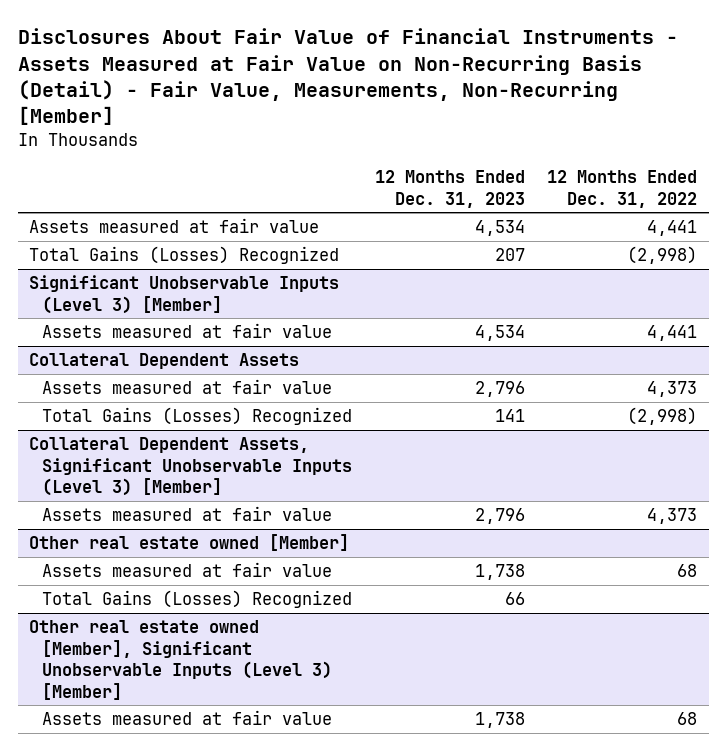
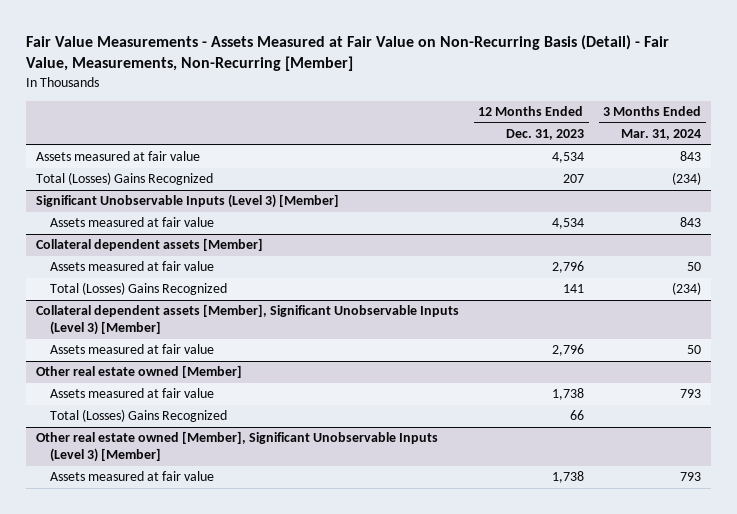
- Disclosures About Fair Value of Financial Instruments - Assets Measured at Fair Value on Non-Recurring Basis (Detail) - Fair Value, Measurements, Non-Recurring [Member]
+ Fair Value Measurements - Assets Measured at Fair Value on Non-Recurring Basis (Detail) - Fair Value, Measurements, Non-Recurring [Member]
- | 12 Months Ended Dec. 31, 2023 | 12 Months Ended Dec. 31, 2022
+ | 12 Months Ended Dec. 31, 2023 | 3 Months Ended Mar. 31, 2024
- Total Gains (Losses) Recognized | 207 | (2,998)
+ Total (Losses) Gains Recognized | 207 | (234)
- Collateral Dependent Assets
+ Collateral dependent assets [Member]
- Total Gains (Losses) Recognized | 141 | (2,998)
- Collateral Dependent Assets, Significant Unobservable Inputs (Level 3) [Member]
+ Total (Losses) Gains Recognized | 141 | (234)
+ Collateral dependent assets [Member], Significant Unobservable Inputs (Level 3) [Member]
@ Other real estate owned [Member]
- Total Gains (Losses) Recognized | 66 |
+ Total (Losses) Gains Recognized | 66 |

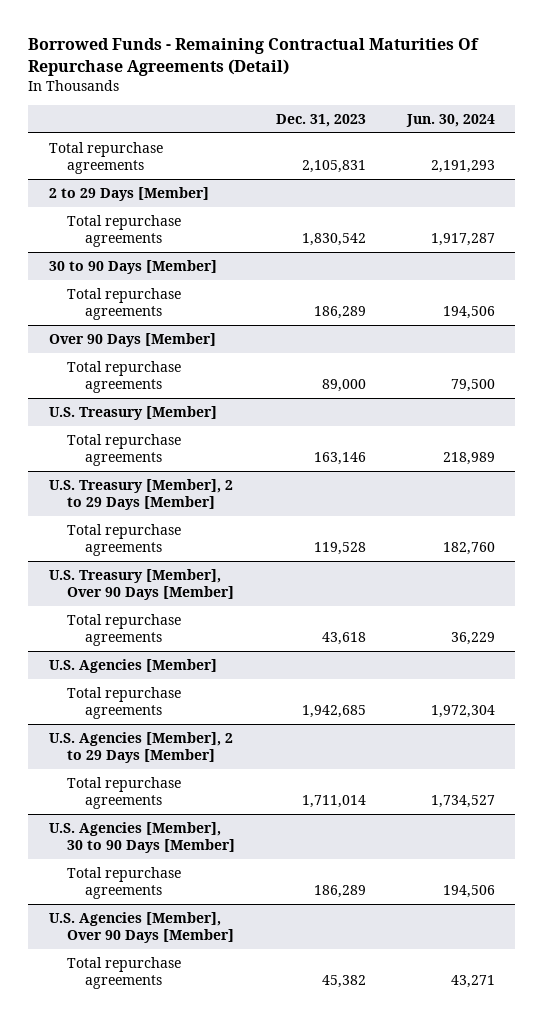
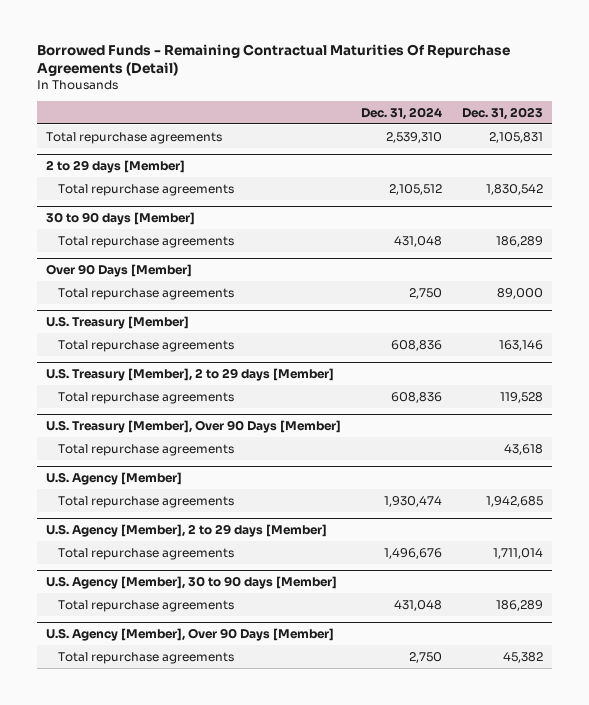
- | Dec. 31, 2023 | Jun. 30, 2024
+ | Dec. 31, 2024 | Dec. 31, 2023
- 2 to 29 Days [Member]
+ 2 to 29 days [Member]
- 30 to 90 Days [Member]
+ 30 to 90 days [Member]
- U.S. Treasury [Member], 2 to 29 Days [Member]
+ U.S. Treasury [Member], 2 to 29 days [Member]
- U.S. Agencies [Member]
+ U.S. Agency [Member]
- U.S. Agencies [Member], 2 to 29 Days [Member]
+ U.S. Agency [Member], 2 to 29 days [Member]
- U.S. Agencies [Member], 30 to 90 Days [Member]
+ U.S. Agency [Member], 30 to 90 days [Member]
- U.S. Agencies [Member], Over 90 Days [Member]
+ U.S. Agency [Member], Over 90 Days [Member]

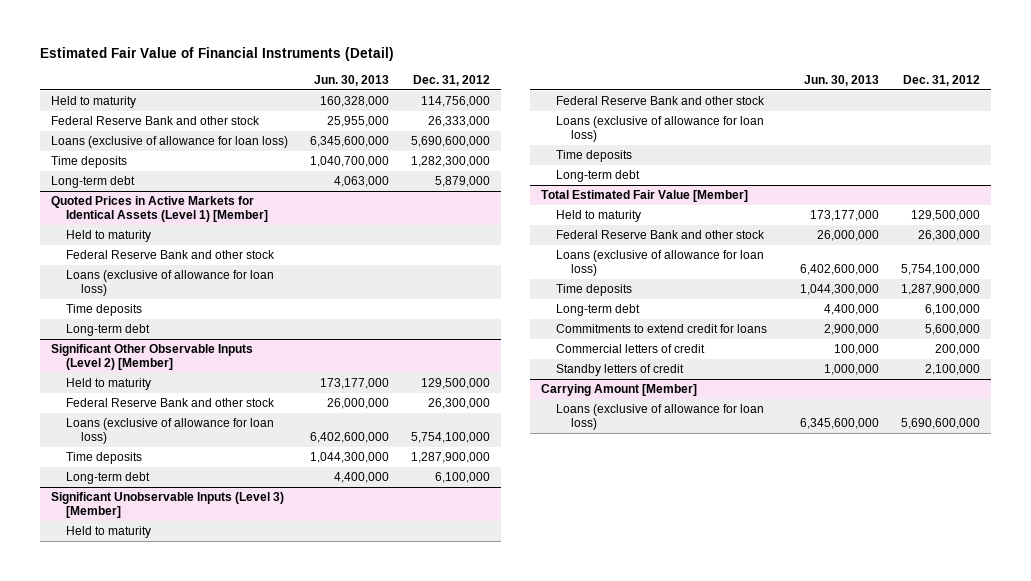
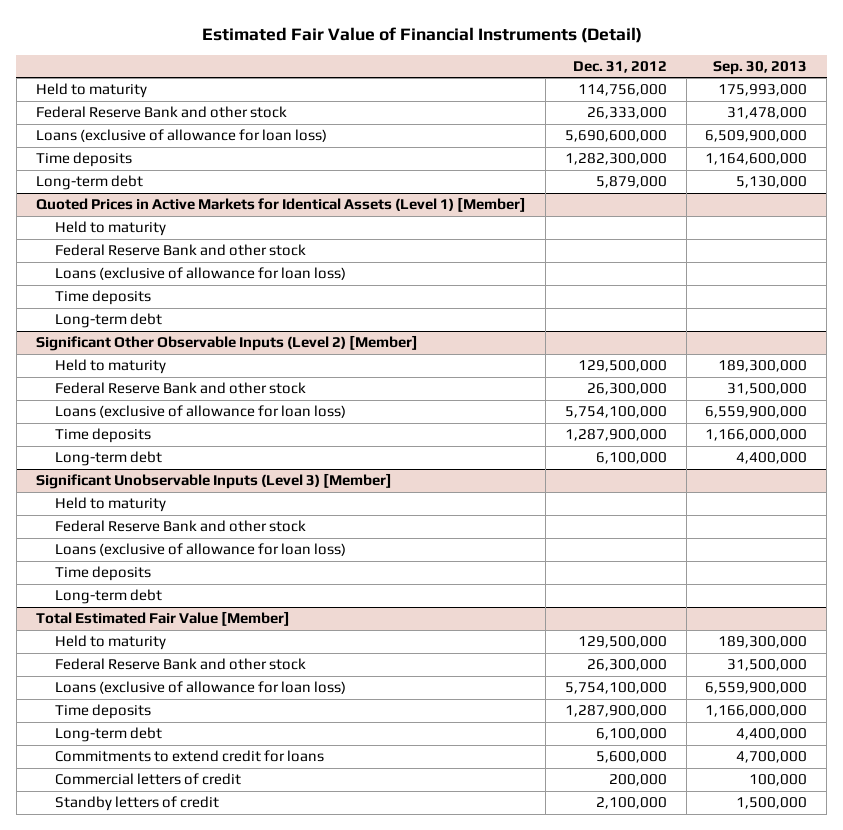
- | Jun. 30, 2013 | Dec. 31, 2012
+ | Dec. 31, 2012 | Sep. 30, 2013
- Carrying Amount [Member]
- Loans (exclusive of allowance for loan loss) | 6,345,600,000 | 5,690,600,000

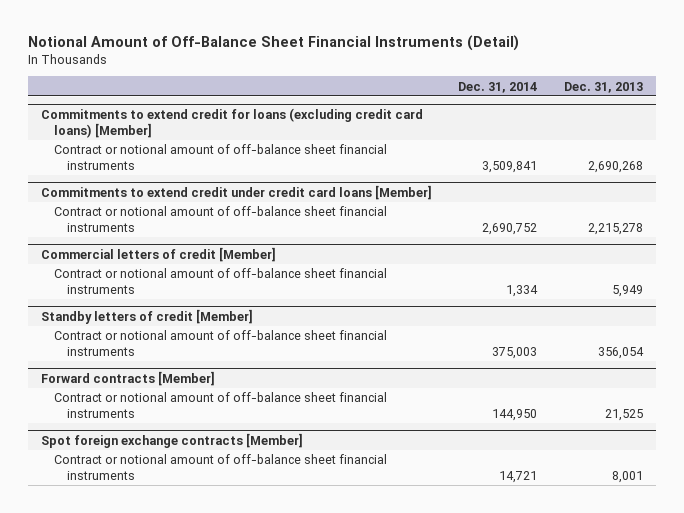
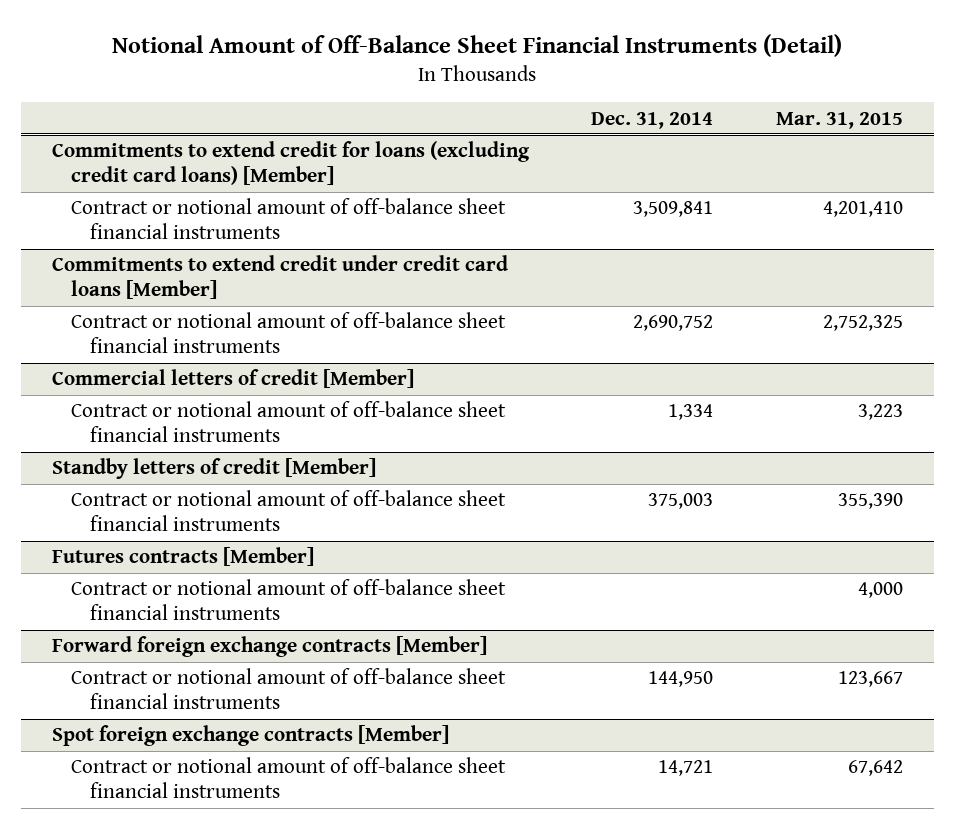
- | Dec. 31, 2014 | Dec. 31, 2013
+ | Dec. 31, 2014 | Mar. 31, 2015
- Forward contracts [Member]
+ Futures contracts [Member]
+ Contract or notional amount of off-balance sheet financial instruments | | 4,000
+ Forward foreign exchange contracts [Member]

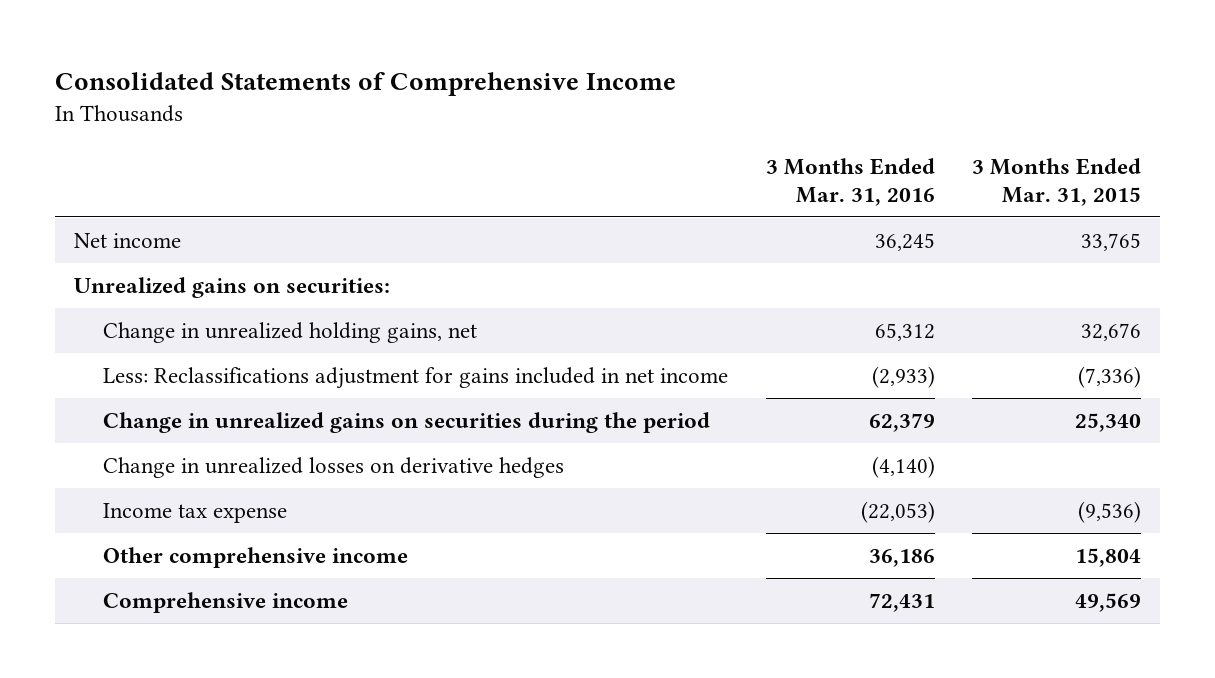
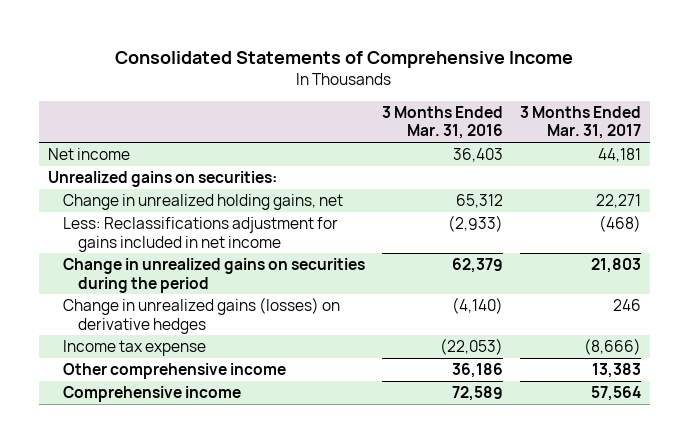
- | 3 Months Ended Mar. 31, 2016 | 3 Months Ended Mar. 31, 2015
+ | 3 Months Ended Mar. 31, 2016 | 3 Months Ended Mar. 31, 2017
- Net income | 36,245 | 33,765
+ Net income | 36,403 | 44,181
- Change in unrealized losses on derivative hedges | (4,140) |
+ Change in unrealized gains (losses) on derivative hedges | (4,140) | 246
- Comprehensive income | 72,431 | 49,569
+ Comprehensive income | 72,589 | 57,564

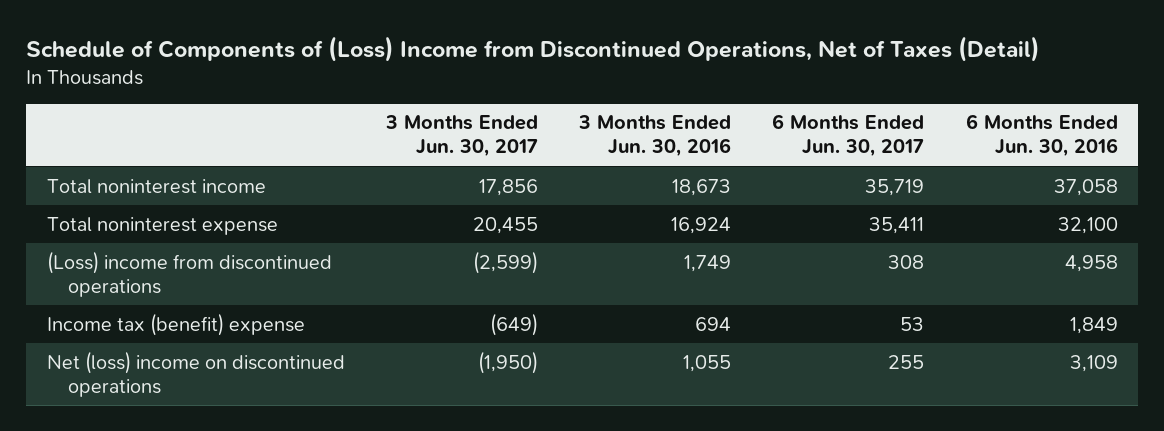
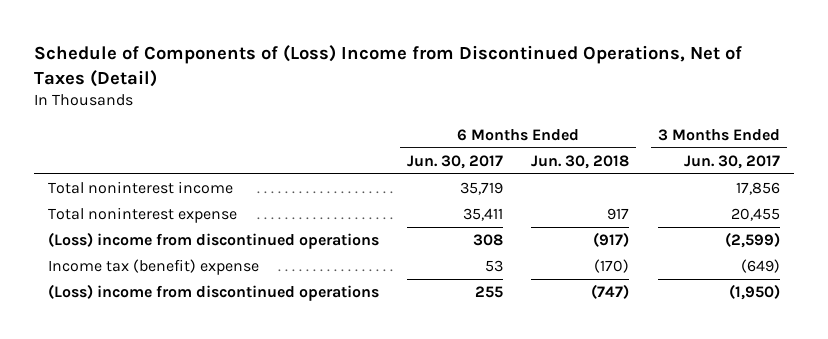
- | 3 Months Ended Jun. 30, 2017 | 3 Months Ended Jun. 30, 2016 | 6 Months Ended Jun. 30, 2017 | 6 Months Ended Jun. 30, 2016
+ | 6 Months Ended Jun. 30, 2017 | 6 Months Ended Jun. 30, 2018 | 3 Months Ended Jun. 30, 2017
- Net (loss) income on discontinued operations | (1,950) | 1,055 | 255 | 3,109
+ (Loss) income from discontinued operations | 255 | (747) | (1,950)

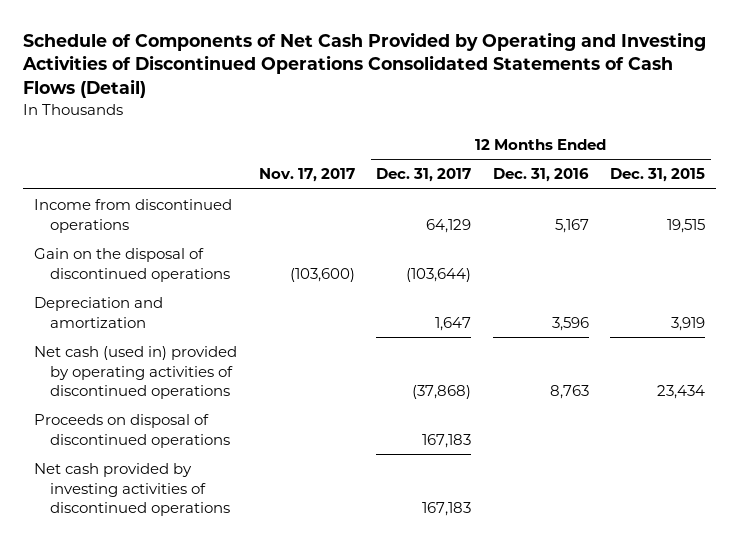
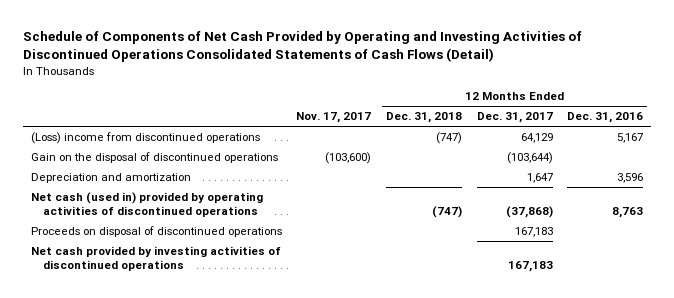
- | Nov. 17, 2017 | 12 Months Ended Dec. 31, 2017 | 12 Months Ended Dec. 31, 2016 | 12 Months Ended Dec. 31, 2015
+ | Nov. 17, 2017 | 12 Months Ended Dec. 31, 2018 | 12 Months Ended Dec. 31, 2017 | 12 Months Ended Dec. 31, 2016
- Income from discontinued operations | | 64,129 | 5,167 | 19,515
+ (Loss) income from discontinued operations | | (747) | 64,129 | 5,167

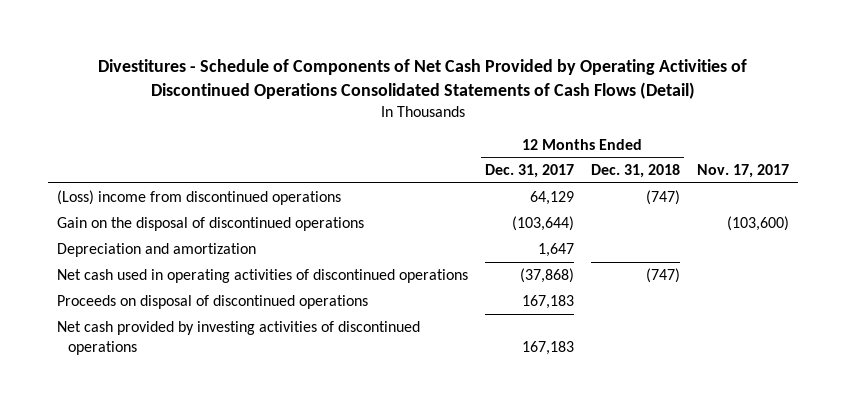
- Schedule of Components of Net Cash Provided by Operating and Investing Activities of Discontinued Operations Consolidated Statements of Cash Flows (Detail)
+ Divestitures - Schedule of Components of Net Cash Provided by Operating Activities of Discontinued Operations Consolidated Statements of Cash Flows (Detail)
- | Nov. 17, 2017 | 12 Months Ended Dec. 31, 2018 | 12 Months Ended Dec. 31, 2017 | 12 Months Ended Dec. 31, 2016
+ | 12 Months Ended Dec. 31, 2017 | 12 Months Ended Dec. 31, 2018 | Nov. 17, 2017
- Net cash (used in) provided by operating activities of discontinued operations | | (747) | (37,868) | 8,763
+ Net cash used in operating activities of discontinued operations | (37,868) | (747) |

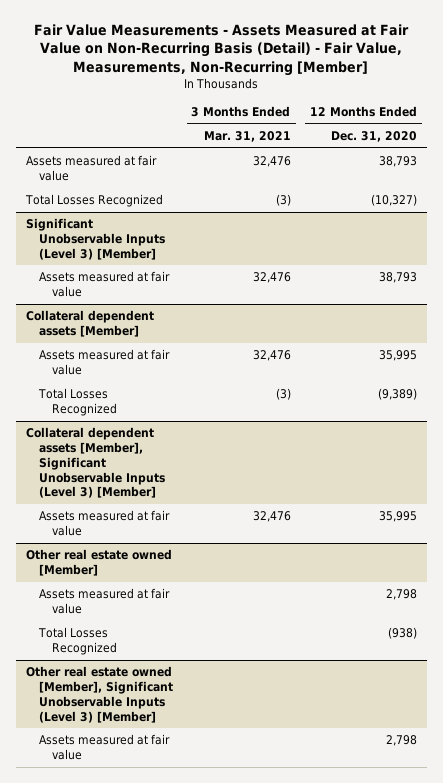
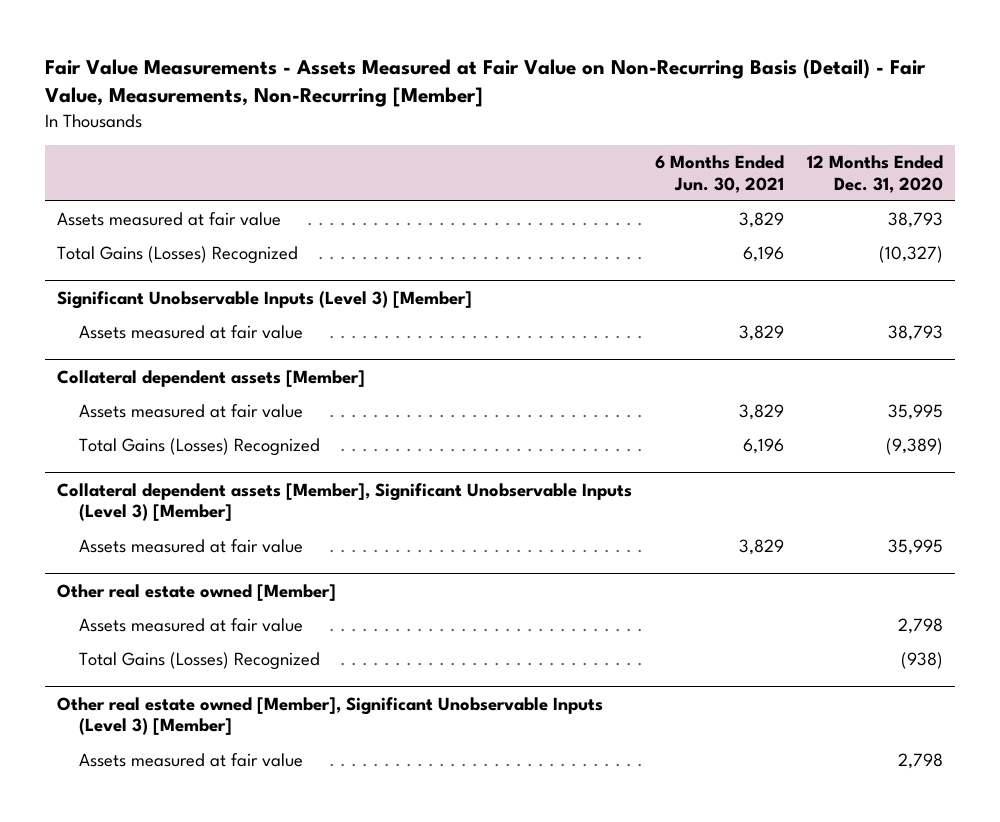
- | 3 Months Ended Mar. 31, 2021 | 12 Months Ended Dec. 31, 2020
+ | 6 Months Ended Jun. 30, 2021 | 12 Months Ended Dec. 31, 2020
- Total Losses Recognized | (3) | (10,327)
+ Total Gains (Losses) Recognized | 6,196 | (10,327)
@ Collateral dependent assets [Member]
- Total Losses Recognized | (3) | (9,389)
+ Total Gains (Losses) Recognized | 6,196 | (9,389)
@ Other real estate owned [Member]
- Total Losses Recognized | | (938)
+ Total Gains (Losses) Recognized | | (938)

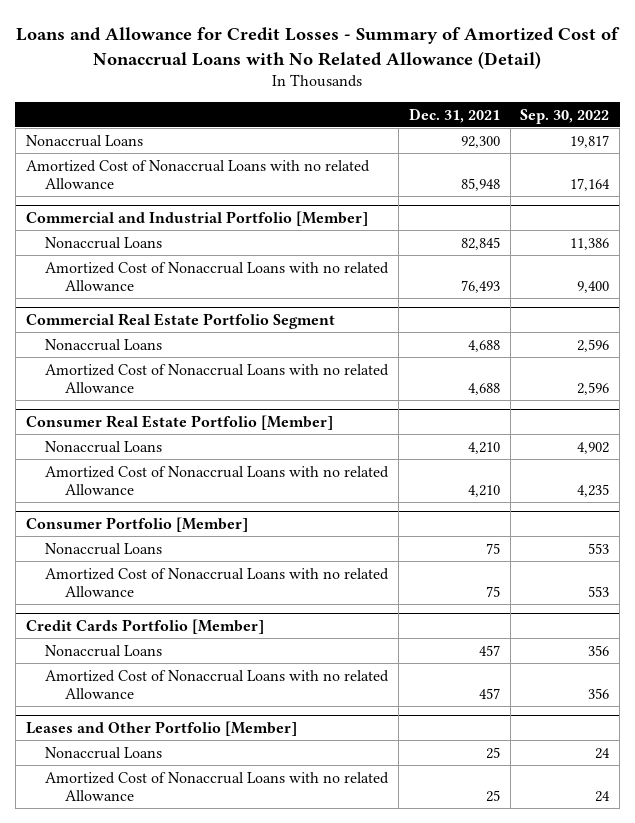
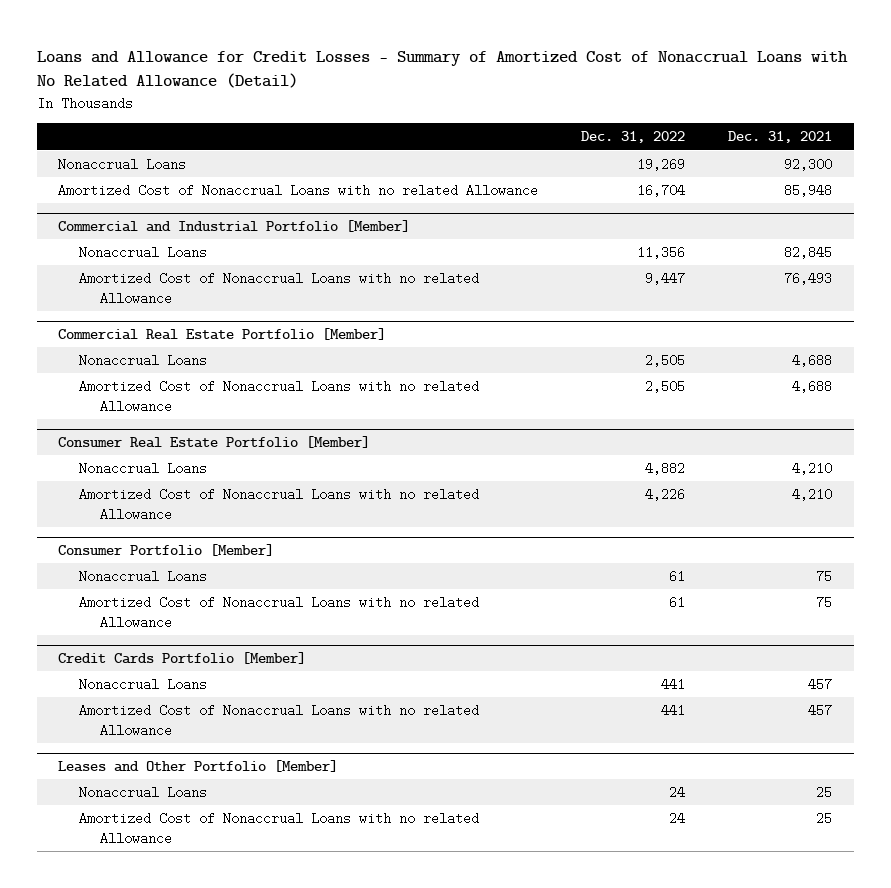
- | Dec. 31, 2021 | Sep. 30, 2022
+ | Dec. 31, 2022 | Dec. 31, 2021
- Commercial Real Estate Portfolio Segment
+ Commercial Real Estate Portfolio [Member]

